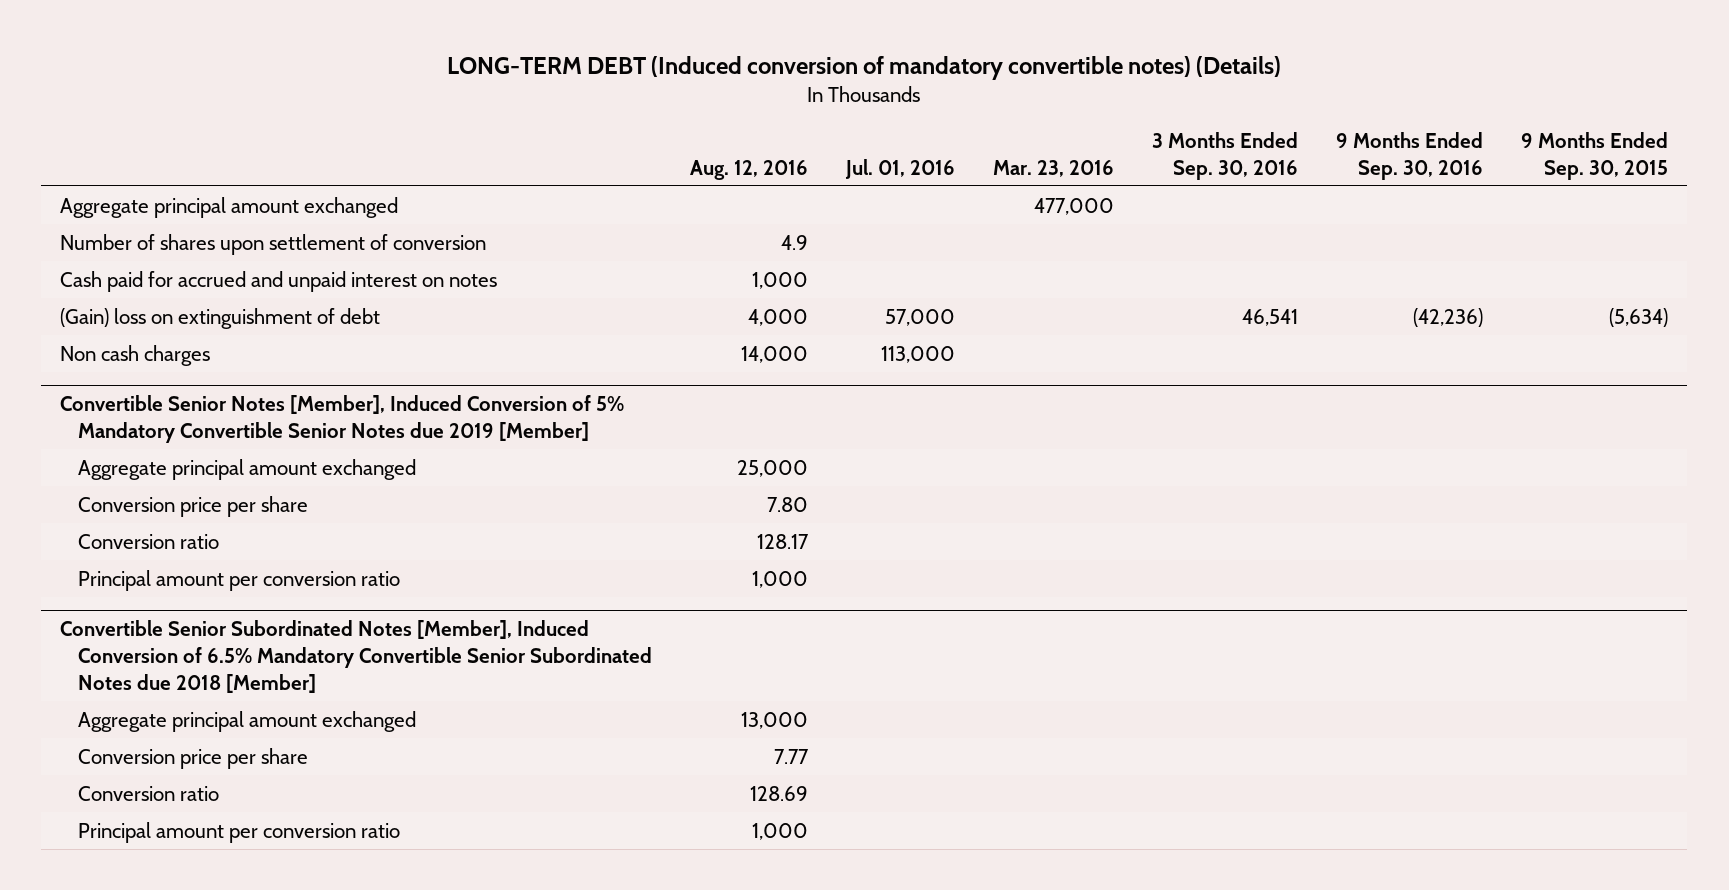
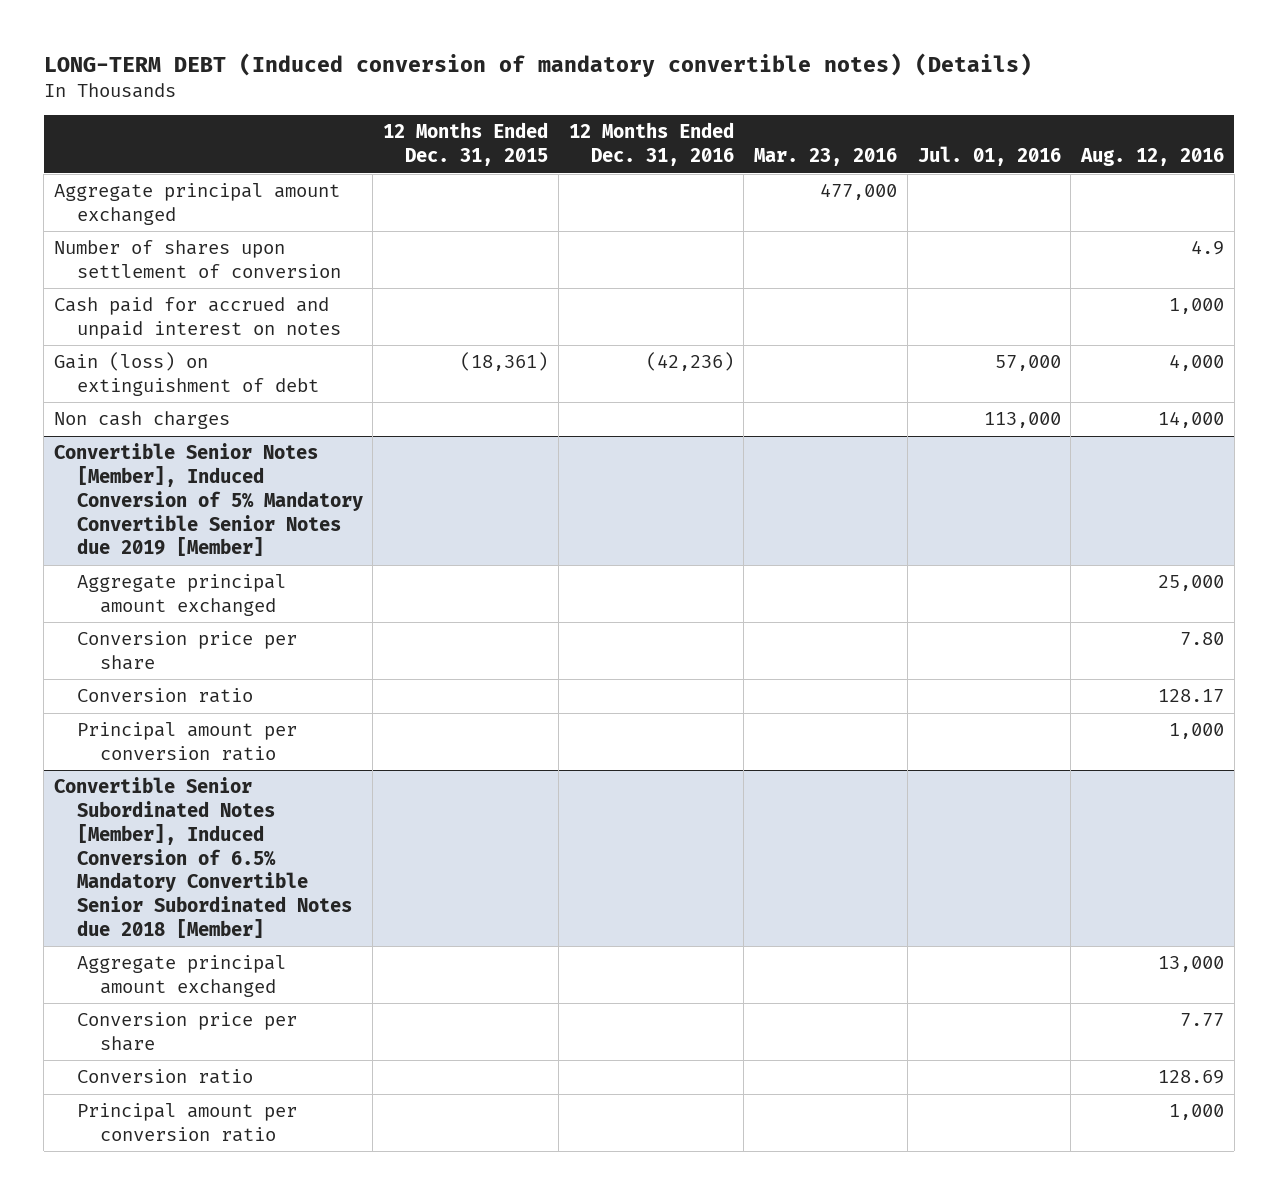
- | Aug. 12, 2016 | Jul. 01, 2016 | Mar. 23, 2016 | 3 Months Ended Sep. 30, 2016 | 9 Months Ended Sep. 30, 2016 | 9 Months Ended Sep. 30, 2015
+ | 12 Months Ended Dec. 31, 2015 | 12 Months Ended Dec. 31, 2016 | Mar. 23, 2016 | Jul. 01, 2016 | Aug. 12, 2016
- (Gain) loss on extinguishment of debt | 4,000 | 57,000 | | 46,541 | (42,236) | (5,634)
+ Gain (loss) on extinguishment of debt | (18,361) | (42,236) | | 57,000 | 4,000

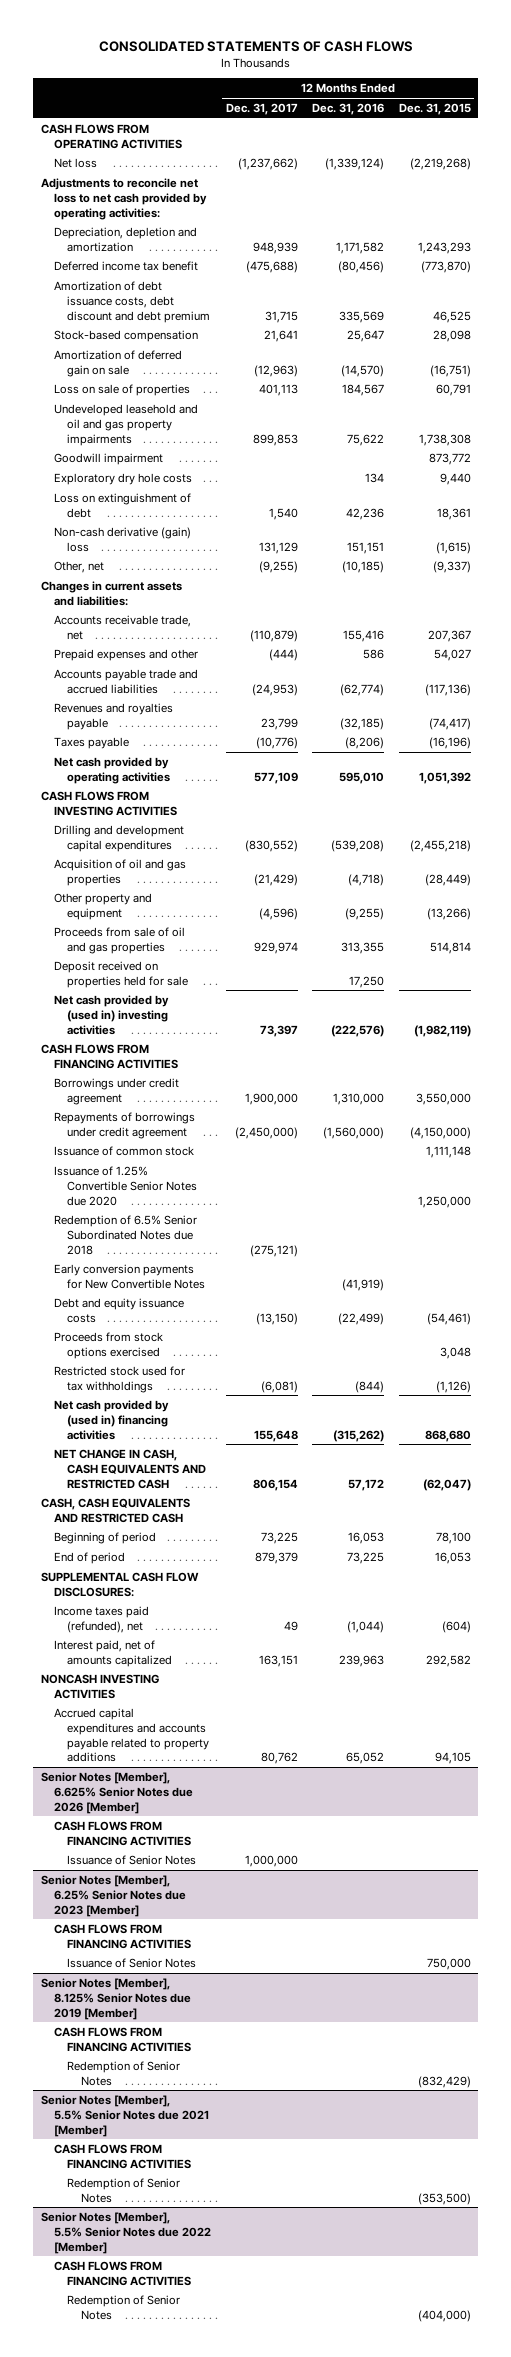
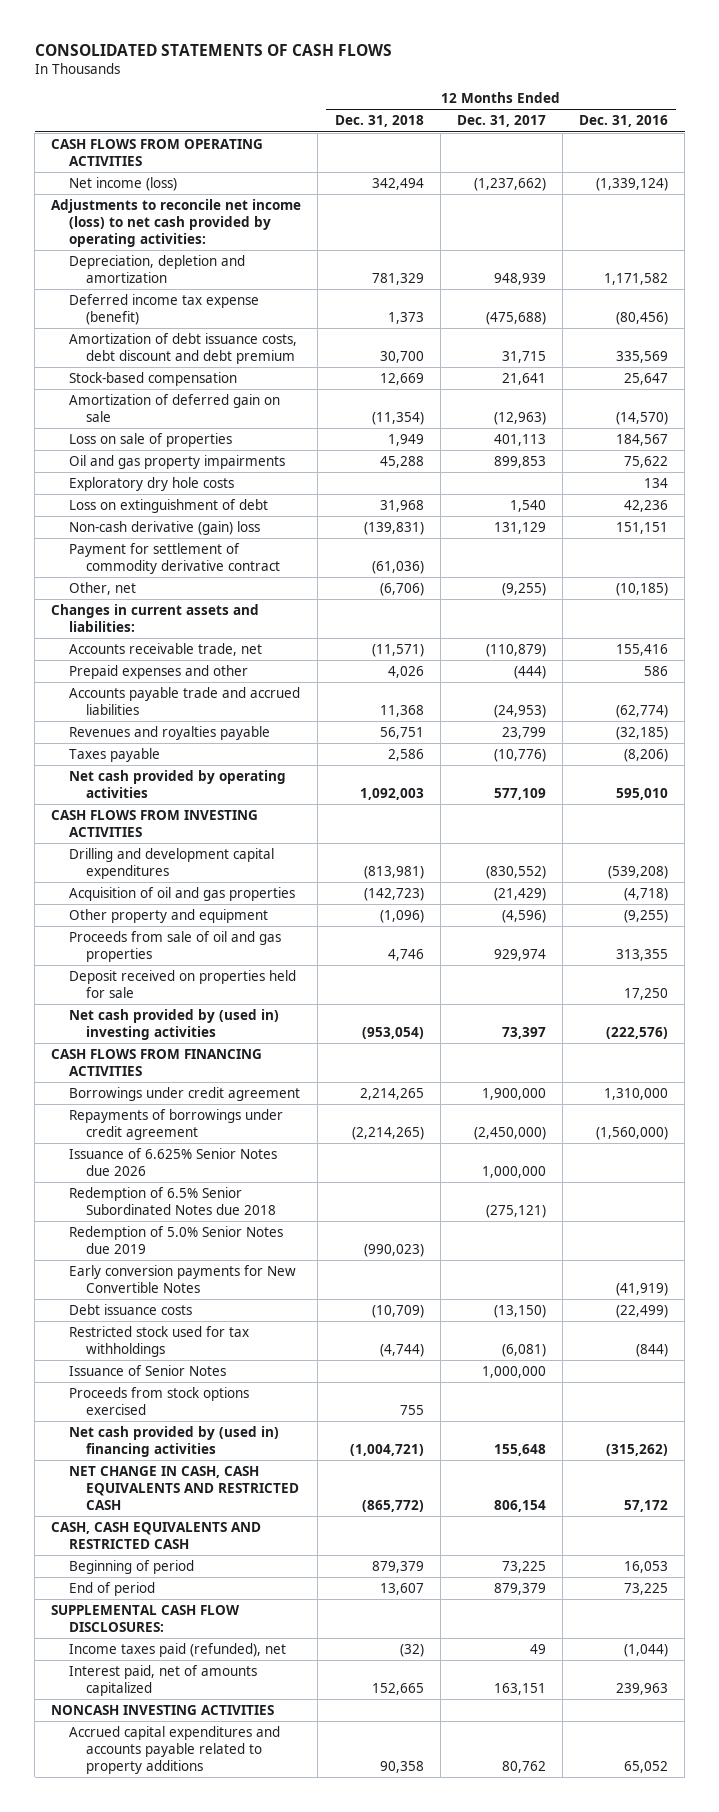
- | 12 Months Ended Dec. 31, 2017 | 12 Months Ended Dec. 31, 2016 | 12 Months Ended Dec. 31, 2015
+ | 12 Months Ended Dec. 31, 2018 | 12 Months Ended Dec. 31, 2017 | 12 Months Ended Dec. 31, 2016
- Net loss | (1,237,662) | (1,339,124) | (2,219,268)
- Adjustments to reconcile net loss to net cash provided by operating activities:
+ Net income (loss) | 342,494 | (1,237,662) | (1,339,124)
+ Adjustments to reconcile net income (loss) to net cash provided by operating activities:
- Deferred income tax benefit | (475,688) | (80,456) | (773,870)
+ Deferred income tax expense (benefit) | 1,373 | (475,688) | (80,456)
- Undeveloped leasehold and oil and gas property impairments | 899,853 | 75,622 | 1,738,308
- Goodwill impairment | | | 873,772
+ Oil and gas property impairments | 45,288 | 899,853 | 75,622
+ Payment for settlement of commodity derivative contract | (61,036) | |
- Issuance of common stock | | | 1,111,148
- Issuance of 1.25% Convertible Senior Notes due 2020 | | | 1,250,000
+ Issuance of 6.625% Senior Notes due 2026 | | 1,000,000 |
+ Redemption of 5.0% Senior Notes due 2019 | (990,023) | |
- Debt and equity issuance costs | (13,150) | (22,499) | (54,461)
+ Debt issuance costs | (10,709) | (13,150) | (22,499)
+ Issuance of Senior Notes | | 1,000,000 |
moved down: Proceeds from stock options exercised | 755 | |
- Senior Notes [Member], 6.625% Senior Notes due 2026 [Member]
- CASH FLOWS FROM FINANCING ACTIVITIES
- Issuance of Senior Notes | 1,000,000 | |
- Senior Notes [Member], 6.25% Senior Notes due 2023 [Member]
- CASH FLOWS FROM FINANCING ACTIVITIES
- Issuance of Senior Notes | | | 750,000
- Senior Notes [Member], 8.125% Senior Notes due 2019 [Member]
- CASH FLOWS FROM FINANCING ACTIVITIES
- Redemption of Senior Notes | | | (832,429)
- Senior Notes [Member], 5.5% Senior Notes due 2021 [Member]
- CASH FLOWS FROM FINANCING ACTIVITIES
- Redemption of Senior Notes | | | (353,500)
- Senior Notes [Member], 5.5% Senior Notes due 2022 [Member]
- CASH FLOWS FROM FINANCING ACTIVITIES
- Redemption of Senior Notes | | | (404,000)

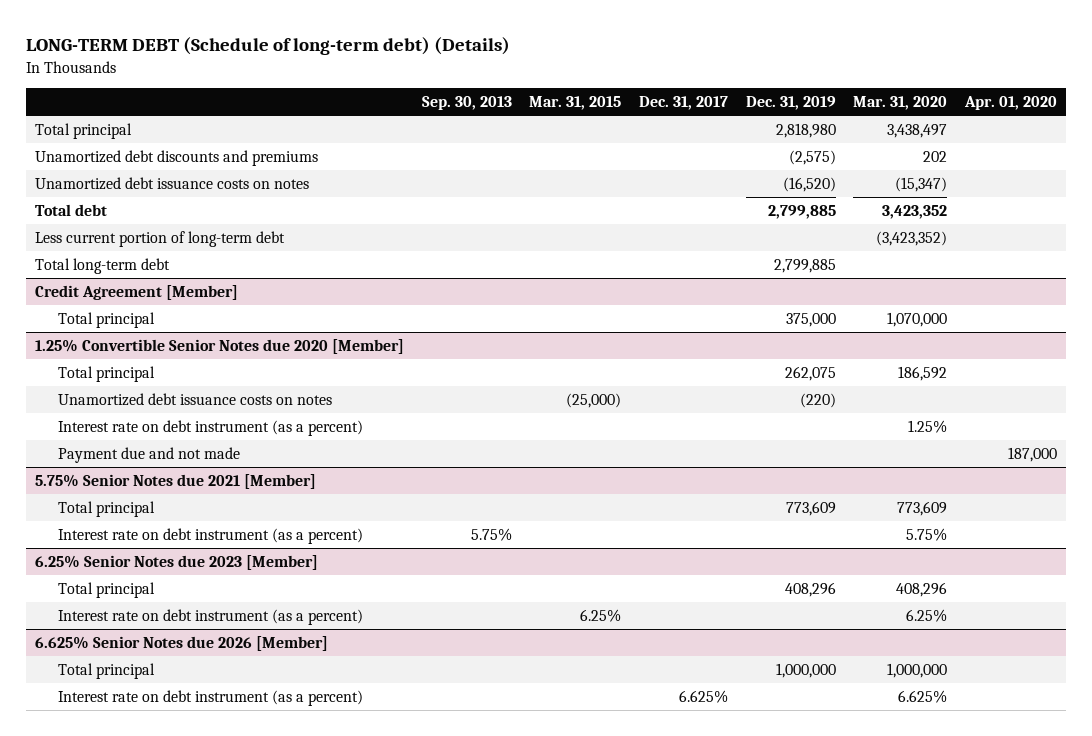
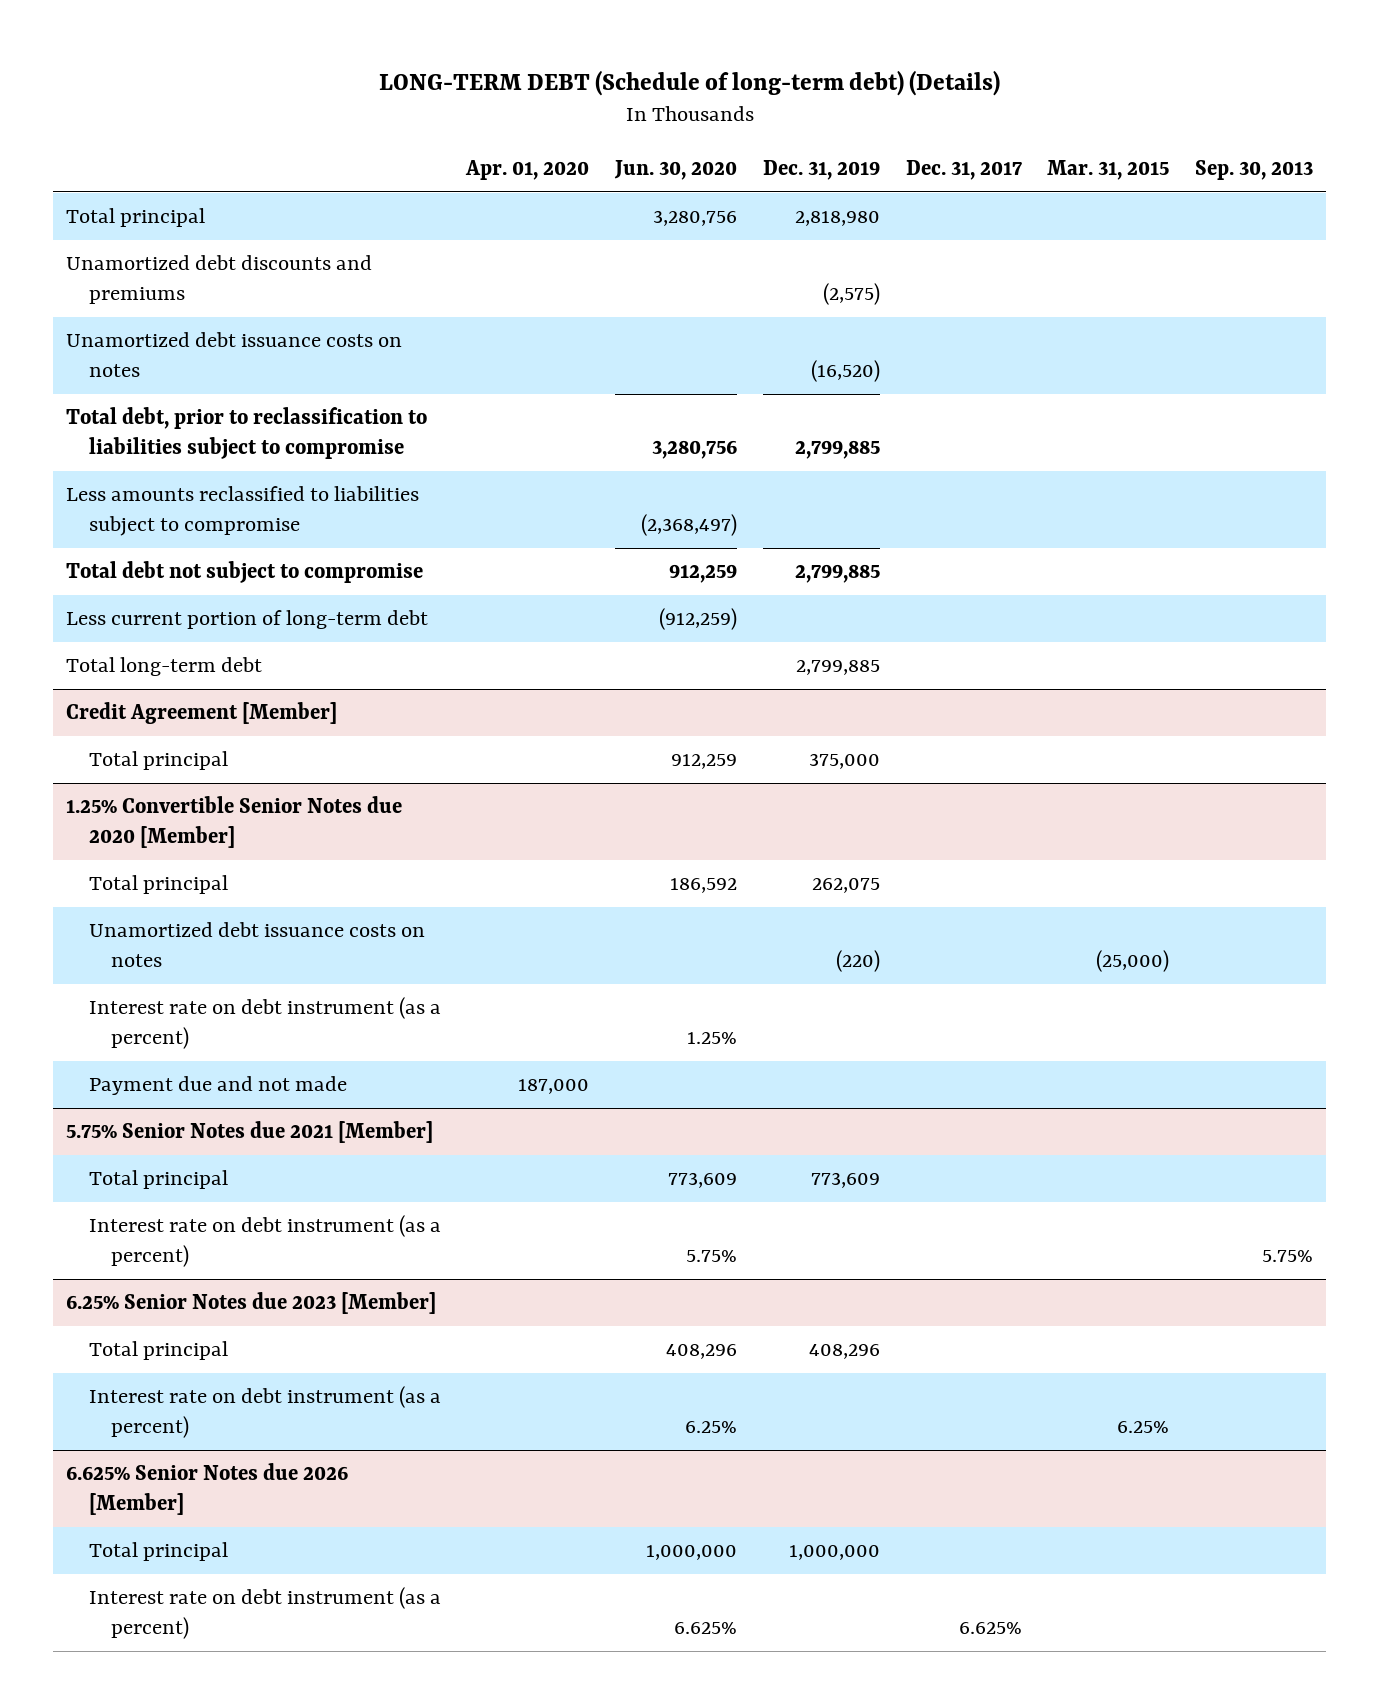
- | Sep. 30, 2013 | Mar. 31, 2015 | Dec. 31, 2017 | Dec. 31, 2019 | Mar. 31, 2020 | Apr. 01, 2020
+ | Apr. 01, 2020 | Jun. 30, 2020 | Dec. 31, 2019 | Dec. 31, 2017 | Mar. 31, 2015 | Sep. 30, 2013
- Total debt | | | | 2,799,885 | 3,423,352 |
+ Total debt, prior to reclassification to liabilities subject to compromise | | 3,280,756 | 2,799,885 | | |
+ Less amounts reclassified to liabilities subject to compromise | | (2,368,497) | | | |
+ Total debt not subject to compromise | | 912,259 | 2,799,885 | | |

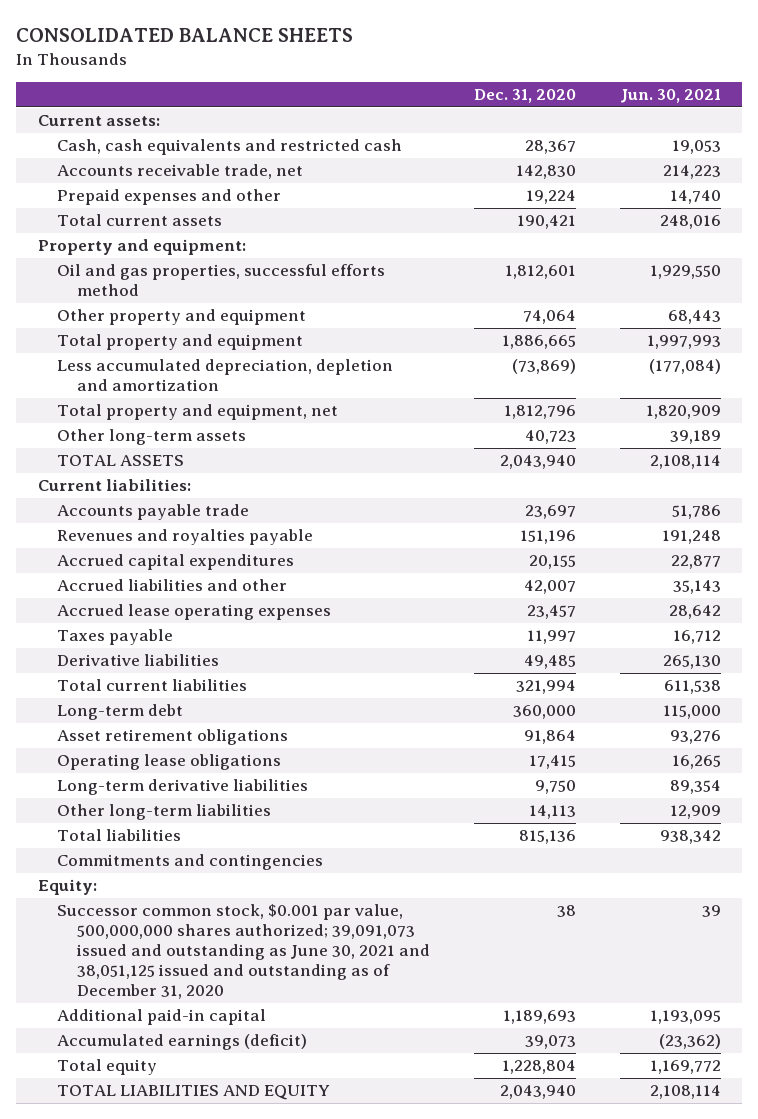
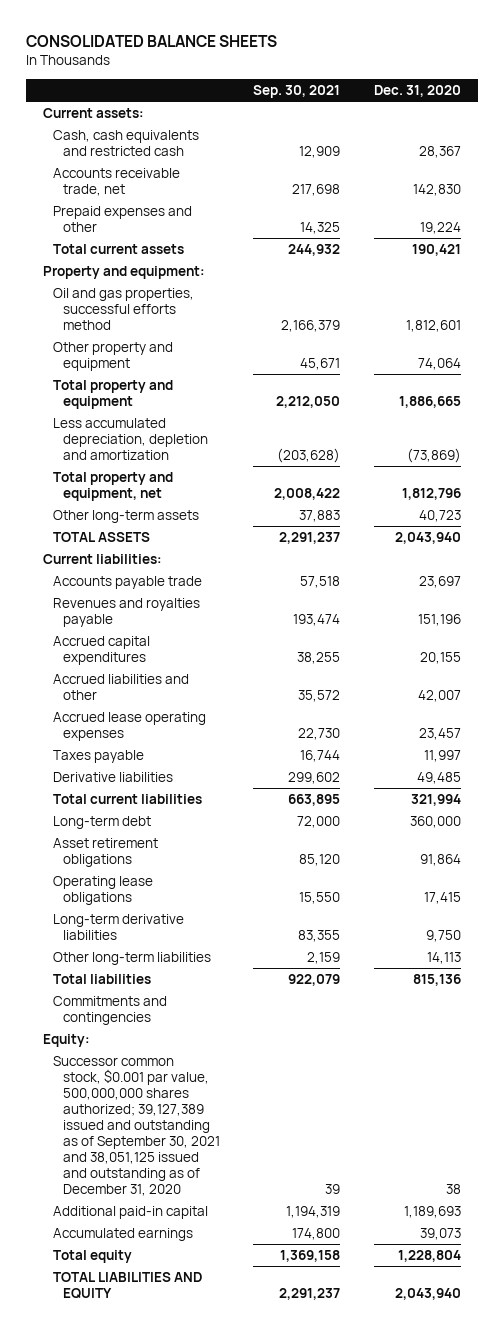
- | Dec. 31, 2020 | Jun. 30, 2021
+ | Sep. 30, 2021 | Dec. 31, 2020
- Successor common stock, $0.001 par value, 500,000,000 shares authorized; 39,091,073 issued and outstanding as June 30, 2021 and 38,051,125 issued and outstanding as of December 31, 2020 | 38 | 39
+ Successor common stock, $0.001 par value, 500,000,000 shares authorized; 39,127,389 issued and outstanding as of September 30, 2021 and 38,051,125 issued and outstanding as of December 31, 2020 | 39 | 38
- Accumulated earnings (deficit) | 39,073 | (23,362)
+ Accumulated earnings | 174,800 | 39,073

